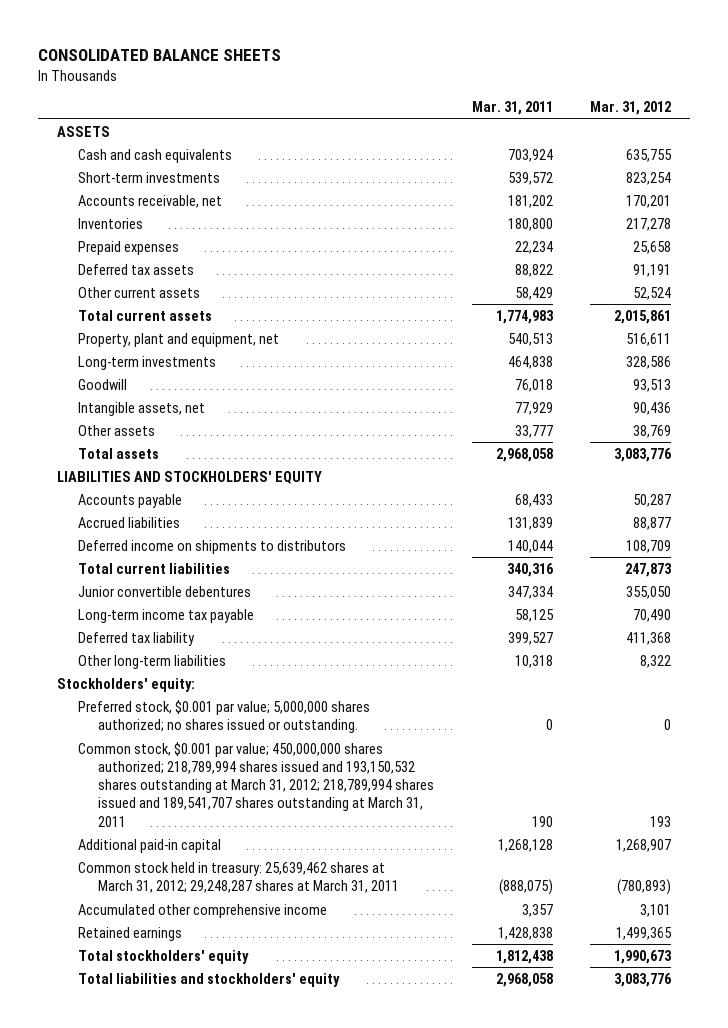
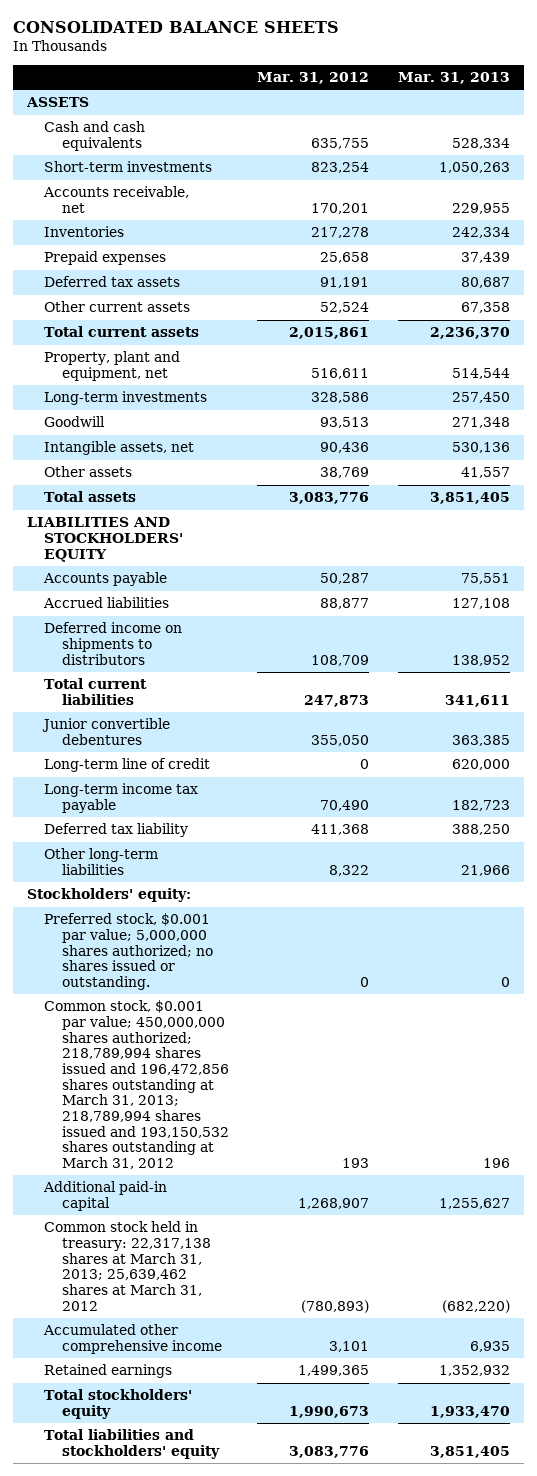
- | Mar. 31, 2011 | Mar. 31, 2012
+ | Mar. 31, 2012 | Mar. 31, 2013
+ Long-term line of credit | 0 | 620,000
- Common stock, $0.001 par value; 450,000,000 shares authorized; 218,789,994 shares issued and 193,150,532 shares outstanding at March 31, 2012; 218,789,994 shares issued and 189,541,707 shares outstanding at March 31, 2011 | 190 | 193
+ Common stock, $0.001 par value; 450,000,000 shares authorized; 218,789,994 shares issued and 196,472,856 shares outstanding at March 31, 2013; 218,789,994 shares issued and 193,150,532 shares outstanding at March 31, 2012 | 193 | 196
- Common stock held in treasury: 25,639,462 shares at March 31, 2012; 29,248,287 shares at March 31, 2011 | (888,075) | (780,893)
+ Common stock held in treasury: 22,317,138 shares at March 31, 2013; 25,639,462 shares at March 31, 2012 | (780,893) | (682,220)

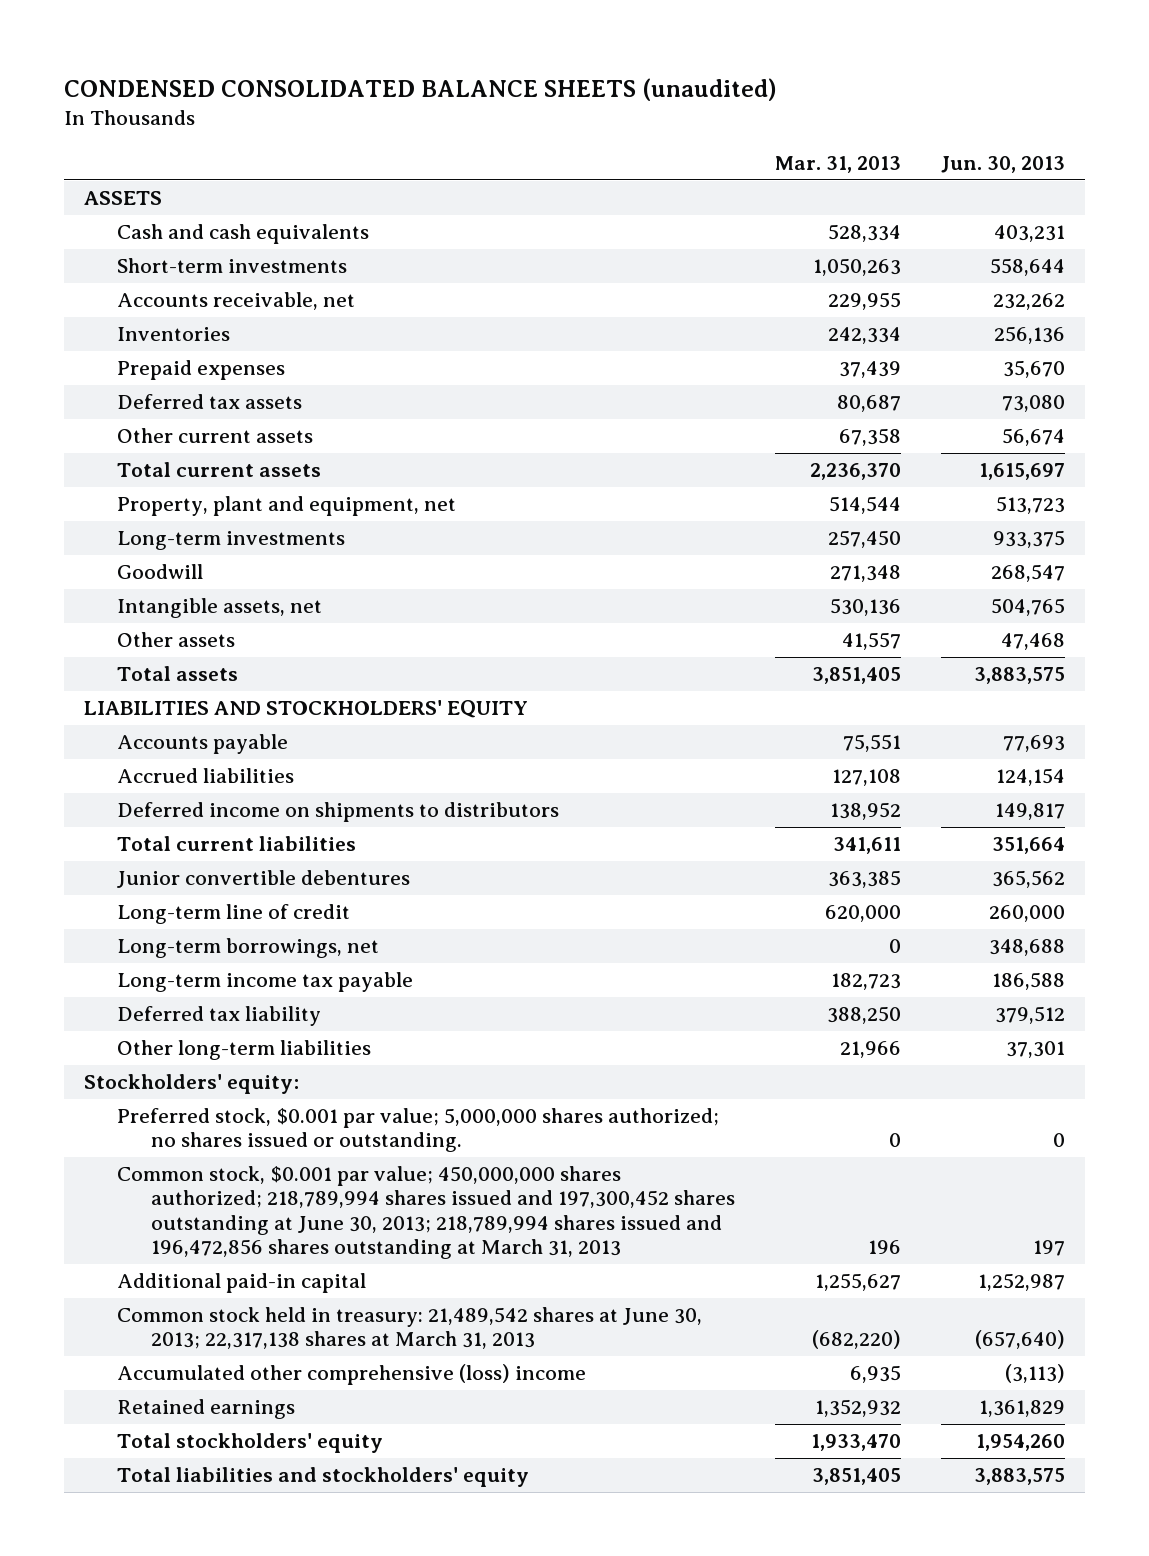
- CONSOLIDATED BALANCE SHEETS
+ CONDENSED CONSOLIDATED BALANCE SHEETS (unaudited)
- | Mar. 31, 2012 | Mar. 31, 2013
+ | Mar. 31, 2013 | Jun. 30, 2013
+ Long-term borrowings, net | 0 | 348,688
- Common stock, $0.001 par value; 450,000,000 shares authorized; 218,789,994 shares issued and 196,472,856 shares outstanding at March 31, 2013; 218,789,994 shares issued and 193,150,532 shares outstanding at March 31, 2012 | 193 | 196
+ Common stock, $0.001 par value; 450,000,000 shares authorized; 218,789,994 shares issued and 197,300,452 shares outstanding at June 30, 2013; 218,789,994 shares issued and 196,472,856 shares outstanding at March 31, 2013 | 196 | 197
- Common stock held in treasury: 22,317,138 shares at March 31, 2013; 25,639,462 shares at March 31, 2012 | (780,893) | (682,220)
- Accumulated other comprehensive income | 3,101 | 6,935
+ Common stock held in treasury: 21,489,542 shares at June 30, 2013; 22,317,138 shares at March 31, 2013 | (682,220) | (657,640)
+ Accumulated other comprehensive (loss) income | 6,935 | (3,113)

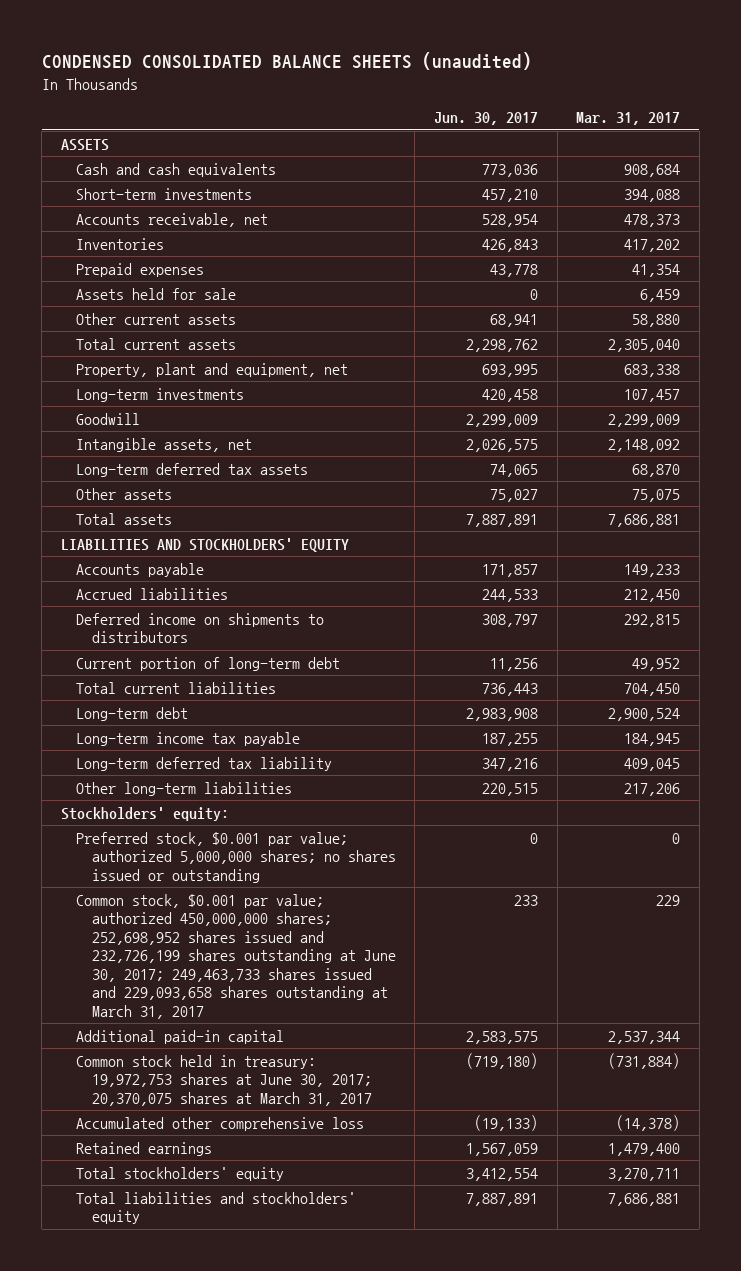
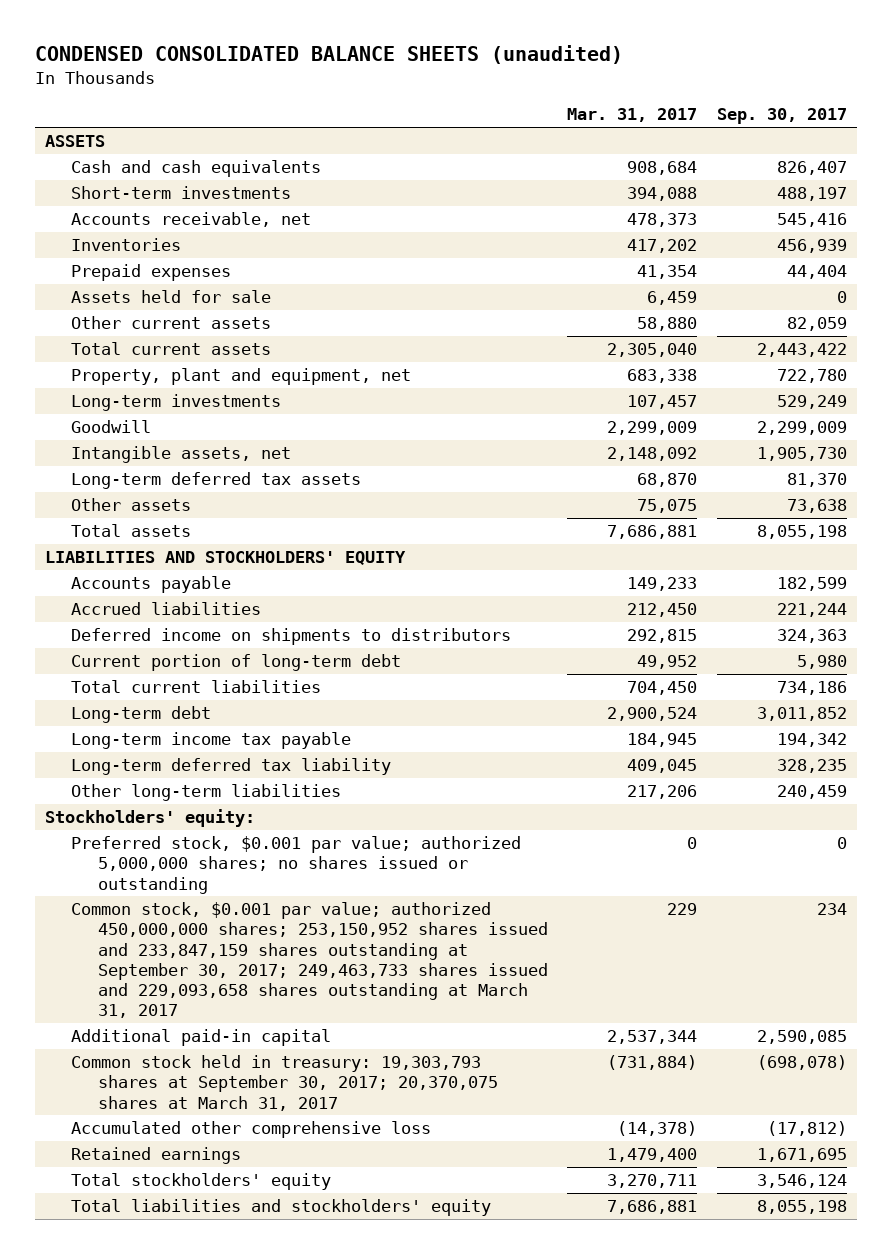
- | Jun. 30, 2017 | Mar. 31, 2017
+ | Mar. 31, 2017 | Sep. 30, 2017
- Common stock, $0.001 par value; authorized 450,000,000 shares; 252,698,952 shares issued and 232,726,199 shares outstanding at June 30, 2017; 249,463,733 shares issued and 229,093,658 shares outstanding at March 31, 2017 | 233 | 229
+ Common stock, $0.001 par value; authorized 450,000,000 shares; 253,150,952 shares issued and 233,847,159 shares outstanding at September 30, 2017; 249,463,733 shares issued and 229,093,658 shares outstanding at March 31, 2017 | 229 | 234
- Common stock held in treasury: 19,972,753 shares at June 30, 2017; 20,370,075 shares at March 31, 2017 | (719,180) | (731,884)
+ Common stock held in treasury: 19,303,793 shares at September 30, 2017; 20,370,075 shares at March 31, 2017 | (731,884) | (698,078)

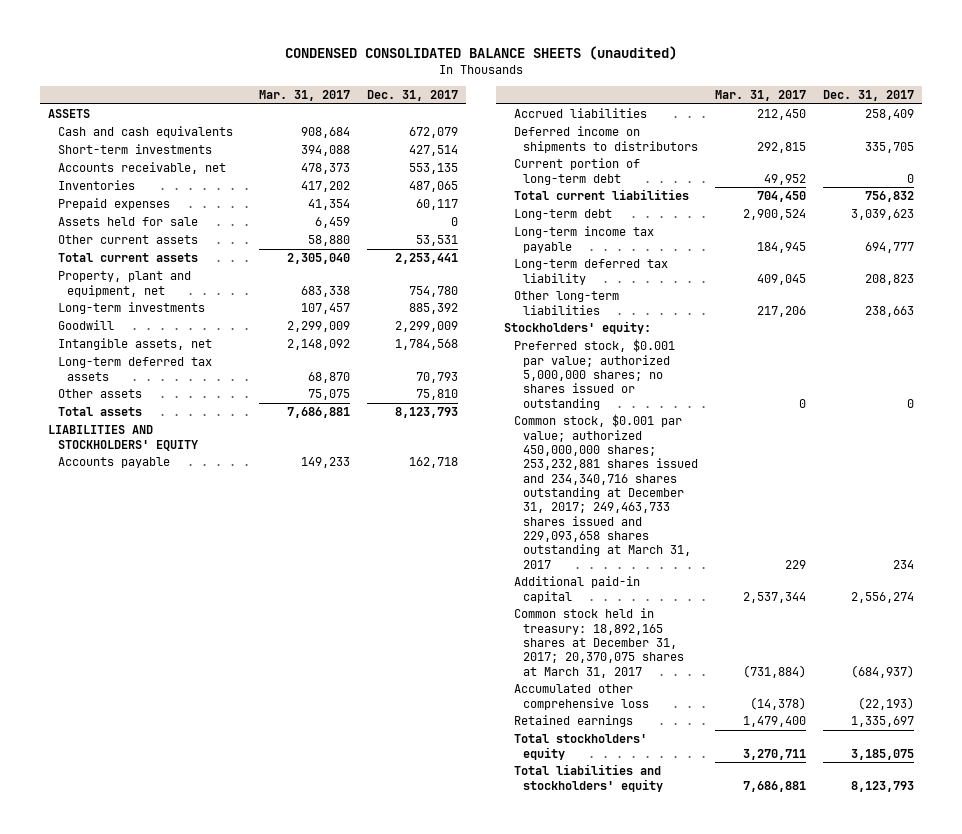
- | Mar. 31, 2017 | Sep. 30, 2017
+ | Mar. 31, 2017 | Dec. 31, 2017
- Common stock, $0.001 par value; authorized 450,000,000 shares; 253,150,952 shares issued and 233,847,159 shares outstanding at September 30, 2017; 249,463,733 shares issued and 229,093,658 shares outstanding at March 31, 2017 | 229 | 234
+ Common stock, $0.001 par value; authorized 450,000,000 shares; 253,232,881 shares issued and 234,340,716 shares outstanding at December 31, 2017; 249,463,733 shares issued and 229,093,658 shares outstanding at March 31, 2017 | 229 | 234
- Common stock held in treasury: 19,303,793 shares at September 30, 2017; 20,370,075 shares at March 31, 2017 | (731,884) | (698,078)
+ Common stock held in treasury: 18,892,165 shares at December 31, 2017; 20,370,075 shares at March 31, 2017 | (731,884) | (684,937)

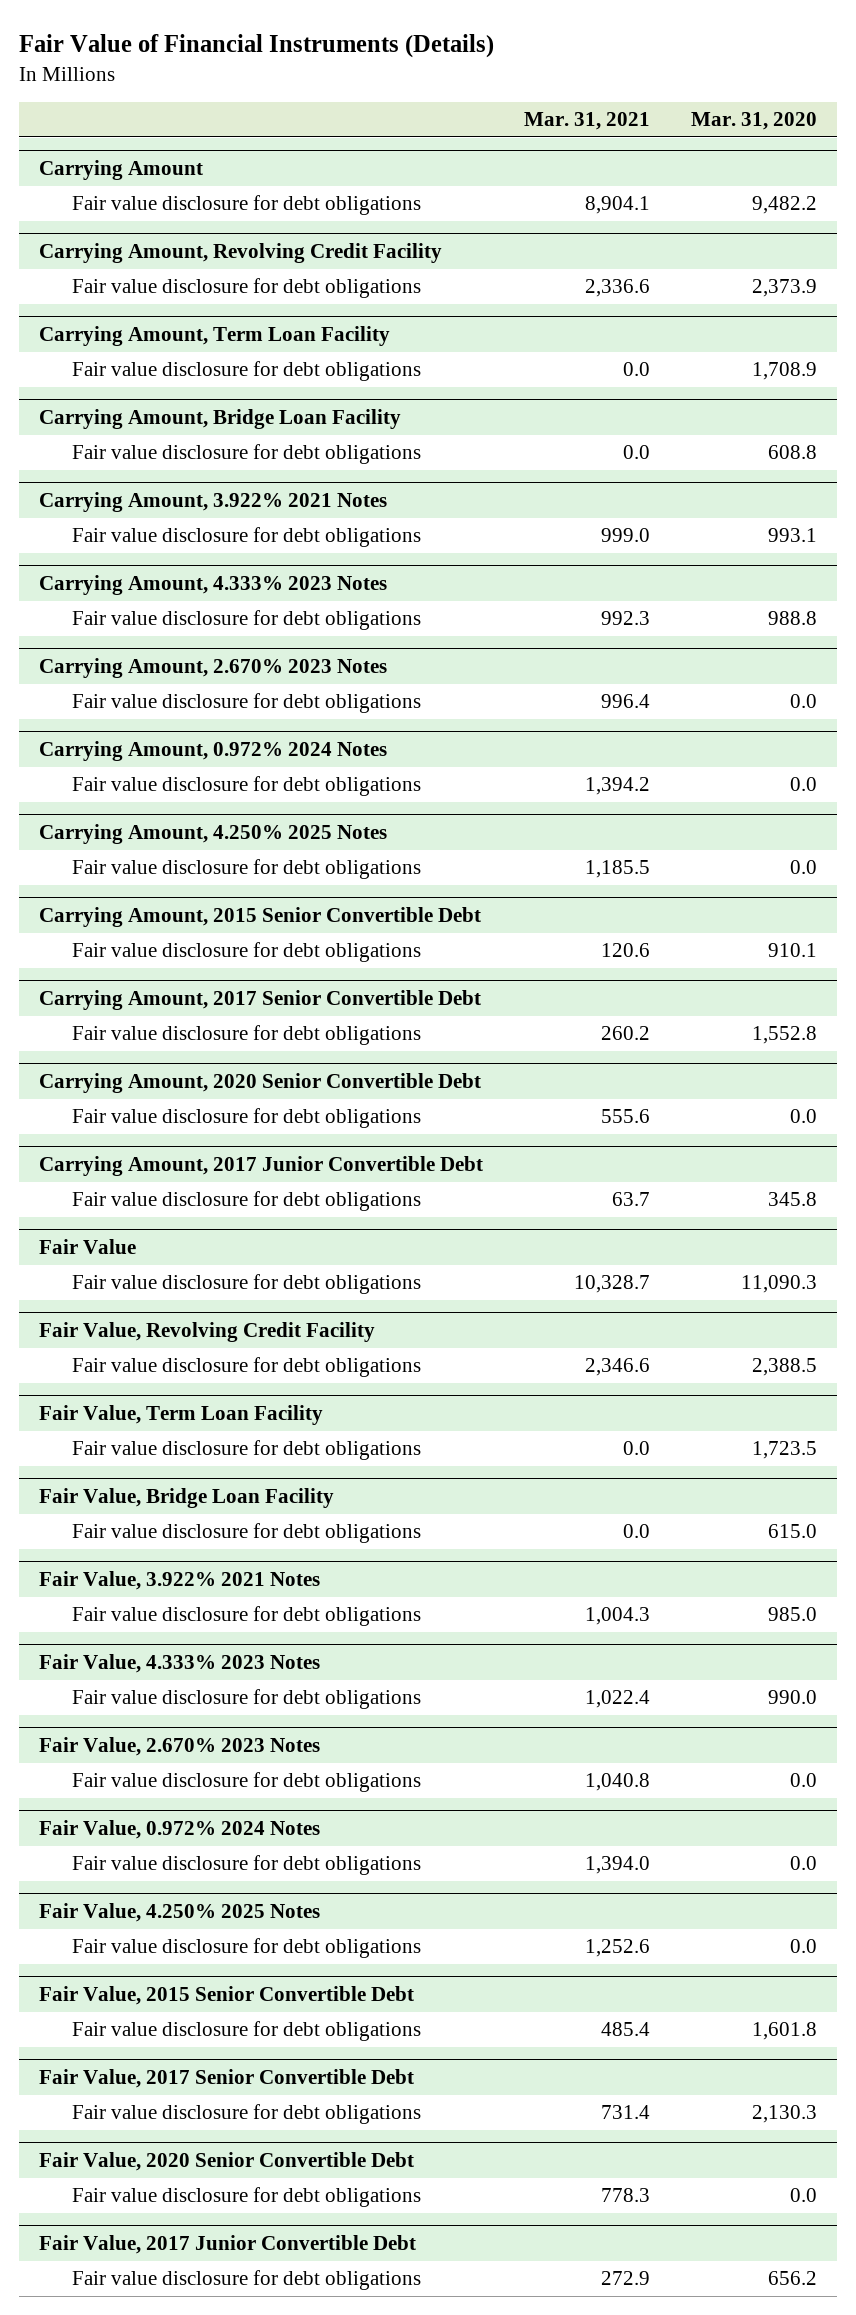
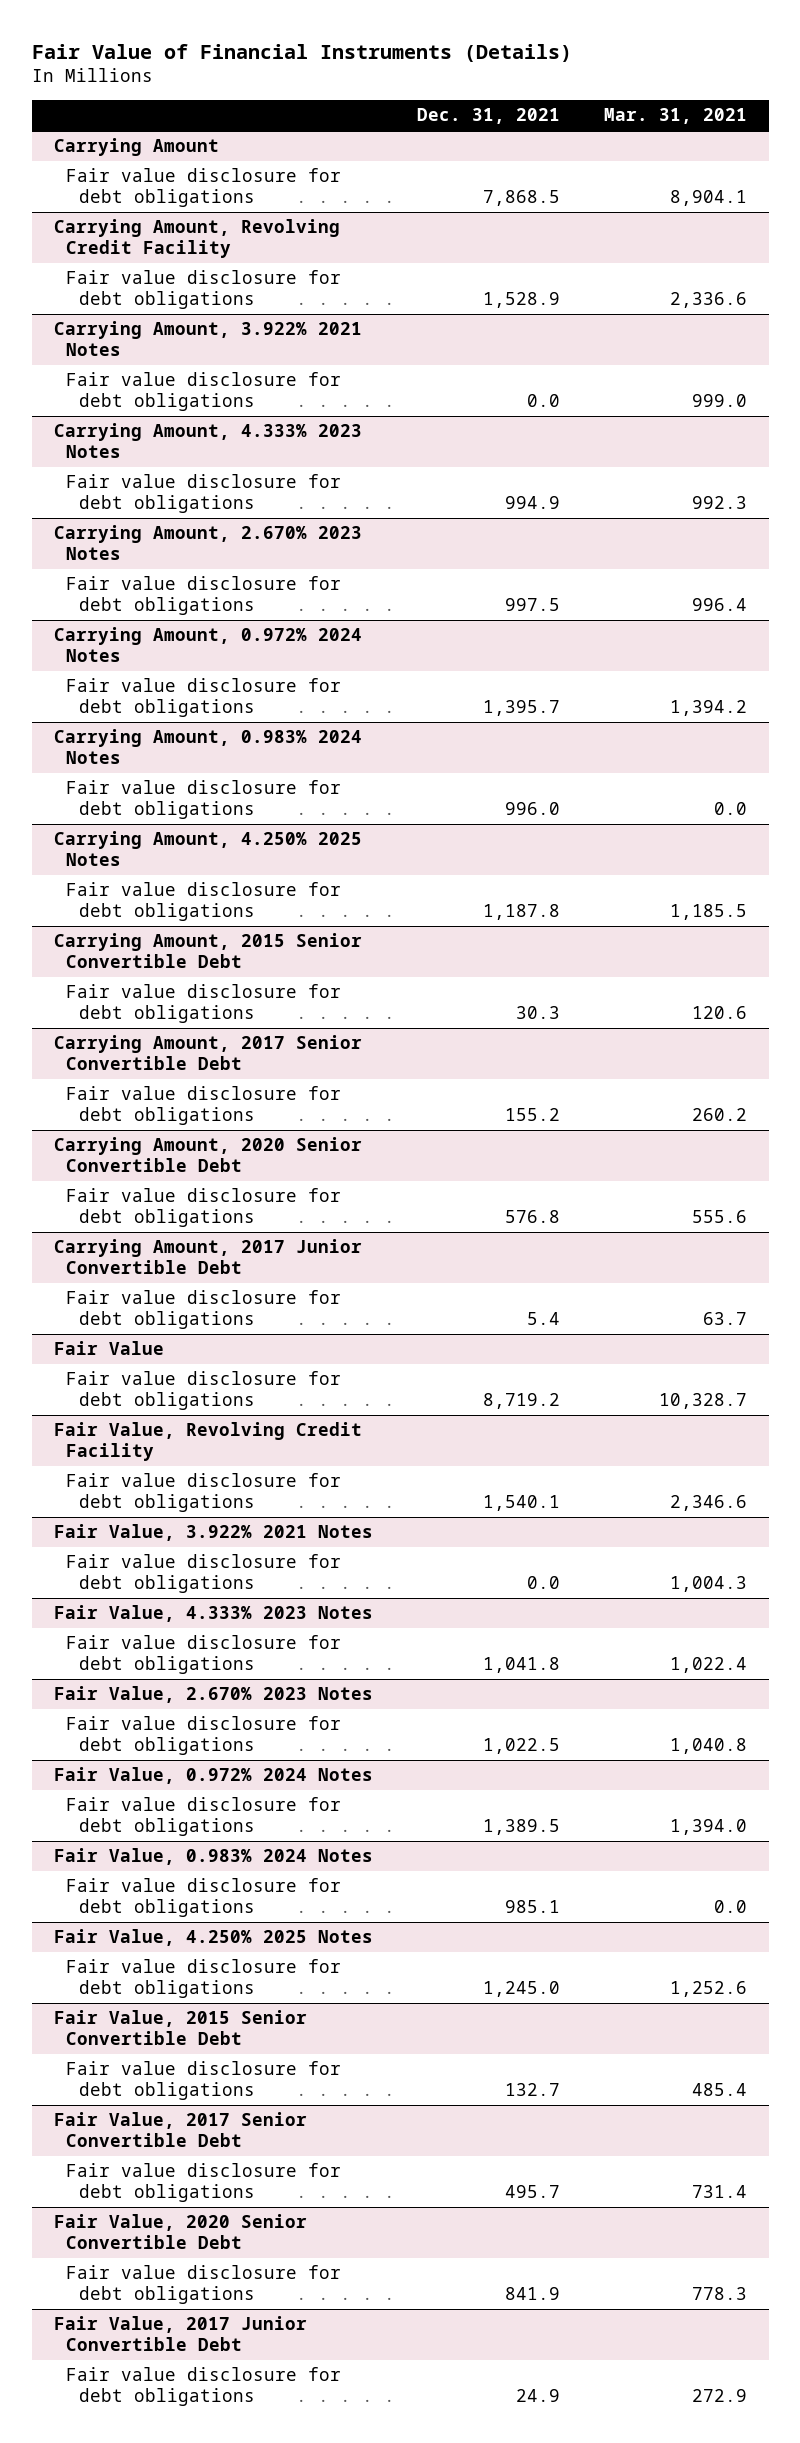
- | Mar. 31, 2021 | Mar. 31, 2020
+ | Dec. 31, 2021 | Mar. 31, 2021
- Carrying Amount, Term Loan Facility
- Fair value disclosure for debt obligations | 0.0 | 1,708.9
- Carrying Amount, Bridge Loan Facility
- Fair value disclosure for debt obligations | 0.0 | 608.8
+ Carrying Amount, 0.983% 2024 Notes
+ Fair value disclosure for debt obligations | 996.0 | 0.0
- Fair Value, Term Loan Facility
- Fair value disclosure for debt obligations | 0.0 | 1,723.5
- Fair Value, Bridge Loan Facility
- Fair value disclosure for debt obligations | 0.0 | 615.0
+ Fair Value, 0.983% 2024 Notes
+ Fair value disclosure for debt obligations | 985.1 | 0.0

